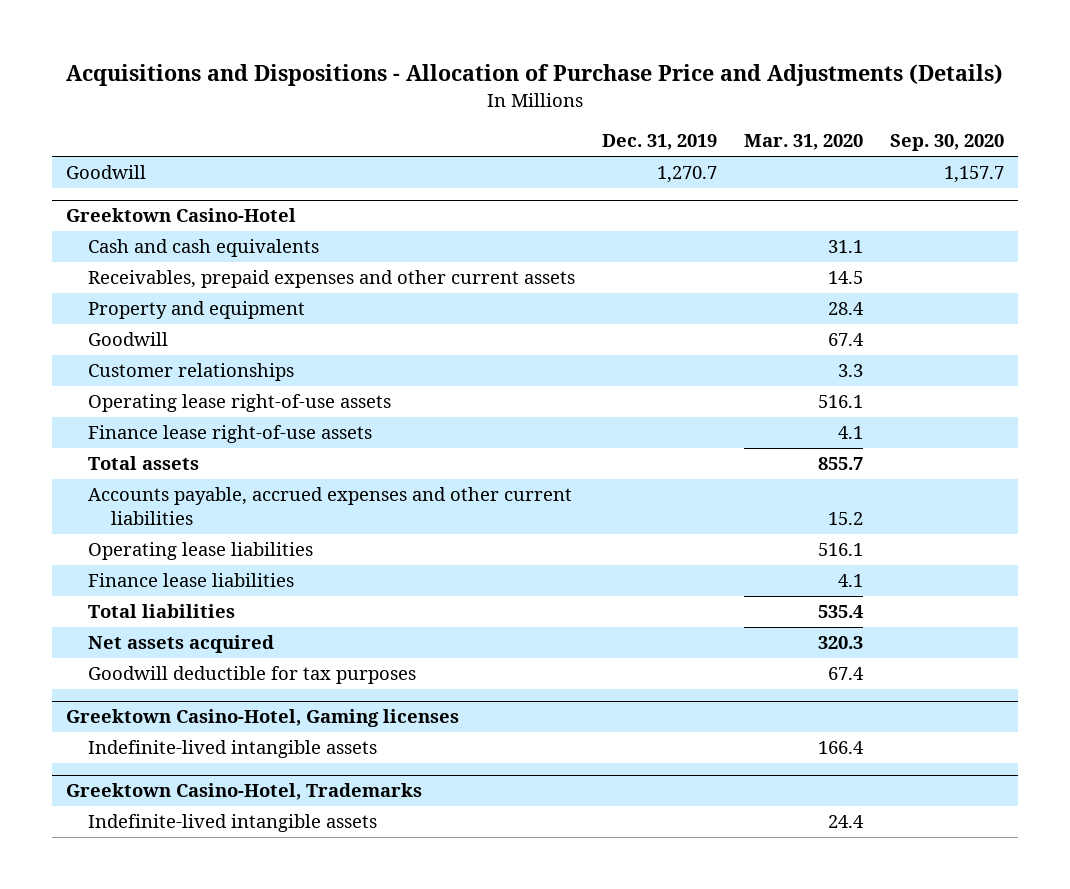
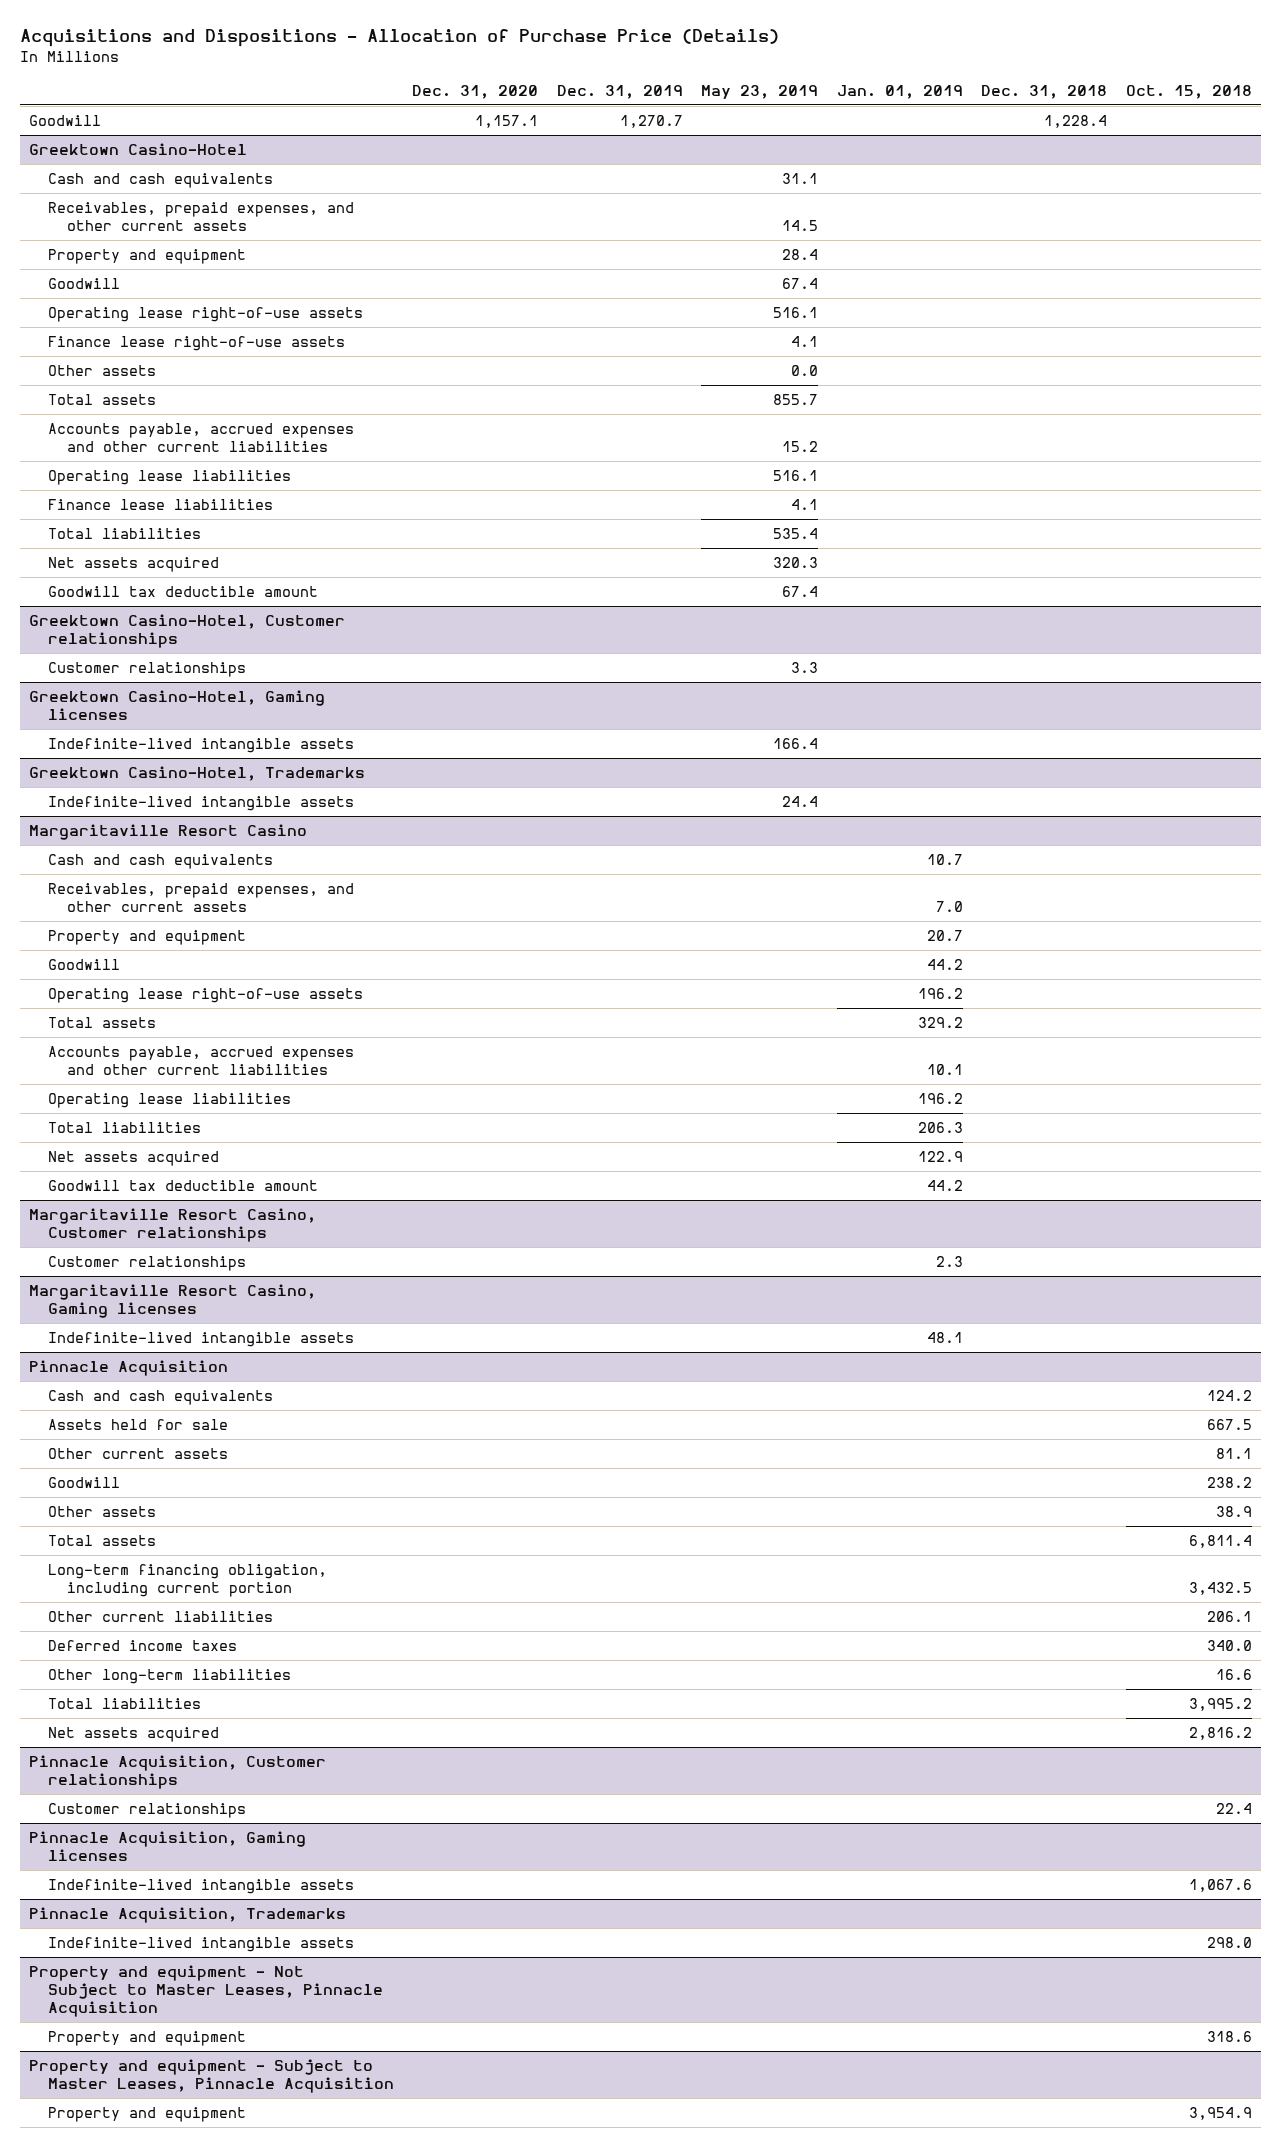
- Acquisitions and Dispositions - Allocation of Purchase Price and Adjustments (Details)
+ Acquisitions and Dispositions - Allocation of Purchase Price (Details)
- | Dec. 31, 2019 | Mar. 31, 2020 | Sep. 30, 2020
+ | Dec. 31, 2020 | Dec. 31, 2019 | May 23, 2019 | Jan. 01, 2019 | Dec. 31, 2018 | Oct. 15, 2018
@ Greektown Casino-Hotel
- Receivables, prepaid expenses and other current assets | | 14.5 |
+ Receivables, prepaid expenses, and other current assets | | | 14.5 | | |
- Customer relationships | | 3.3 |
+ Other assets | | | 0.0 | | |
- Goodwill deductible for tax purposes | | 67.4 |
+ Goodwill tax deductible amount | | | 67.4 | | |
+ Greektown Casino-Hotel, Customer relationships
+ Customer relationships | | | 3.3 | | |
+ Margaritaville Resort Casino
+ Cash and cash equivalents | | | | 10.7 | |
+ Receivables, prepaid expenses, and other current assets | | | | 7.0 | |
+ Property and equipment | | | | 20.7 | |
+ Goodwill | | | | 44.2 | |
+ Operating lease right-of-use assets | | | | 196.2 | |
+ Total assets | | | | 329.2 | |
+ Accounts payable, accrued expenses and other current liabilities | | | | 10.1 | |
+ Operating lease liabilities | | | | 196.2 | |
+ Total liabilities | | | | 206.3 | |
+ Net assets acquired | | | | 122.9 | |
+ Goodwill tax deductible amount | | | | 44.2 | |
+ Margaritaville Resort Casino, Customer relationships
+ Customer relationships | | | | 2.3 | |
+ Margaritaville Resort Casino, Gaming licenses
+ Indefinite-lived intangible assets | | | | 48.1 | |
+ Pinnacle Acquisition
+ Cash and cash equivalents | | | | | | 124.2
+ Assets held for sale | | | | | | 667.5
+ Other current assets | | | | | | 81.1
+ Goodwill | | | | | | 238.2
+ Other assets | | | | | | 38.9
+ Total assets | | | | | | 6,811.4
+ Long-term financing obligation, including current portion | | | | | | 3,432.5
+ Other current liabilities | | | | | | 206.1
+ Deferred income taxes | | | | | | 340.0
+ Other long-term liabilities | | | | | | 16.6
+ Total liabilities | | | | | | 3,995.2
+ Net assets acquired | | | | | | 2,816.2
+ Pinnacle Acquisition, Customer relationships
+ Customer relationships | | | | | | 22.4
+ Pinnacle Acquisition, Gaming licenses
+ Indefinite-lived intangible assets | | | | | | 1,067.6
+ Pinnacle Acquisition, Trademarks
+ Indefinite-lived intangible assets | | | | | | 298.0
+ Property and equipment - Not Subject to Master Leases, Pinnacle Acquisition
+ Property and equipment | | | | | | 318.6
+ Property and equipment - Subject to Master Leases, Pinnacle Acquisition
+ Property and equipment | | | | | | 3,954.9

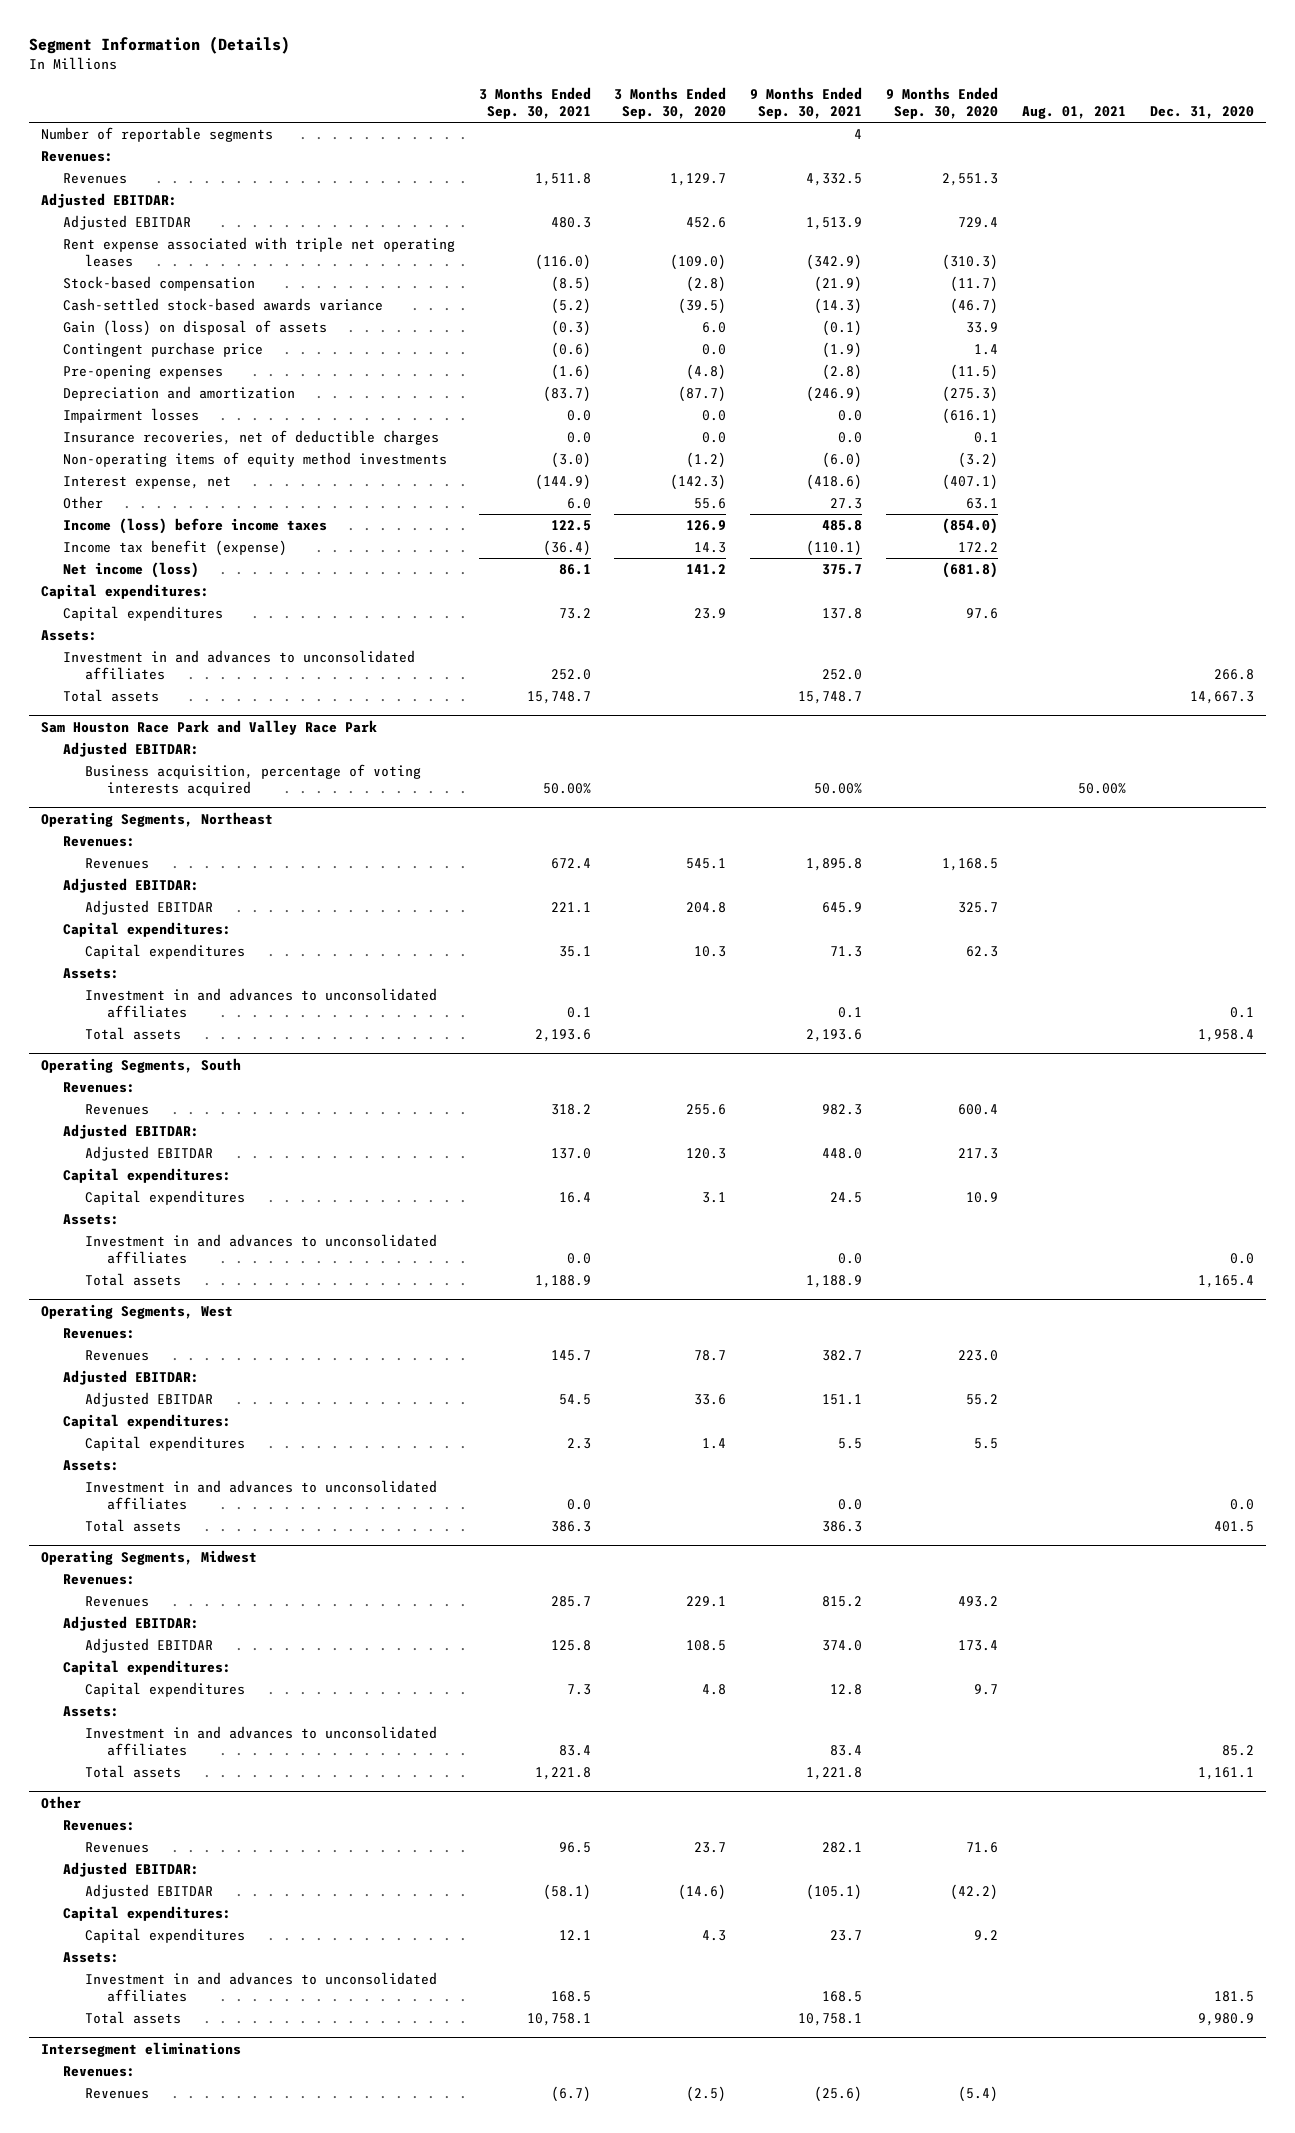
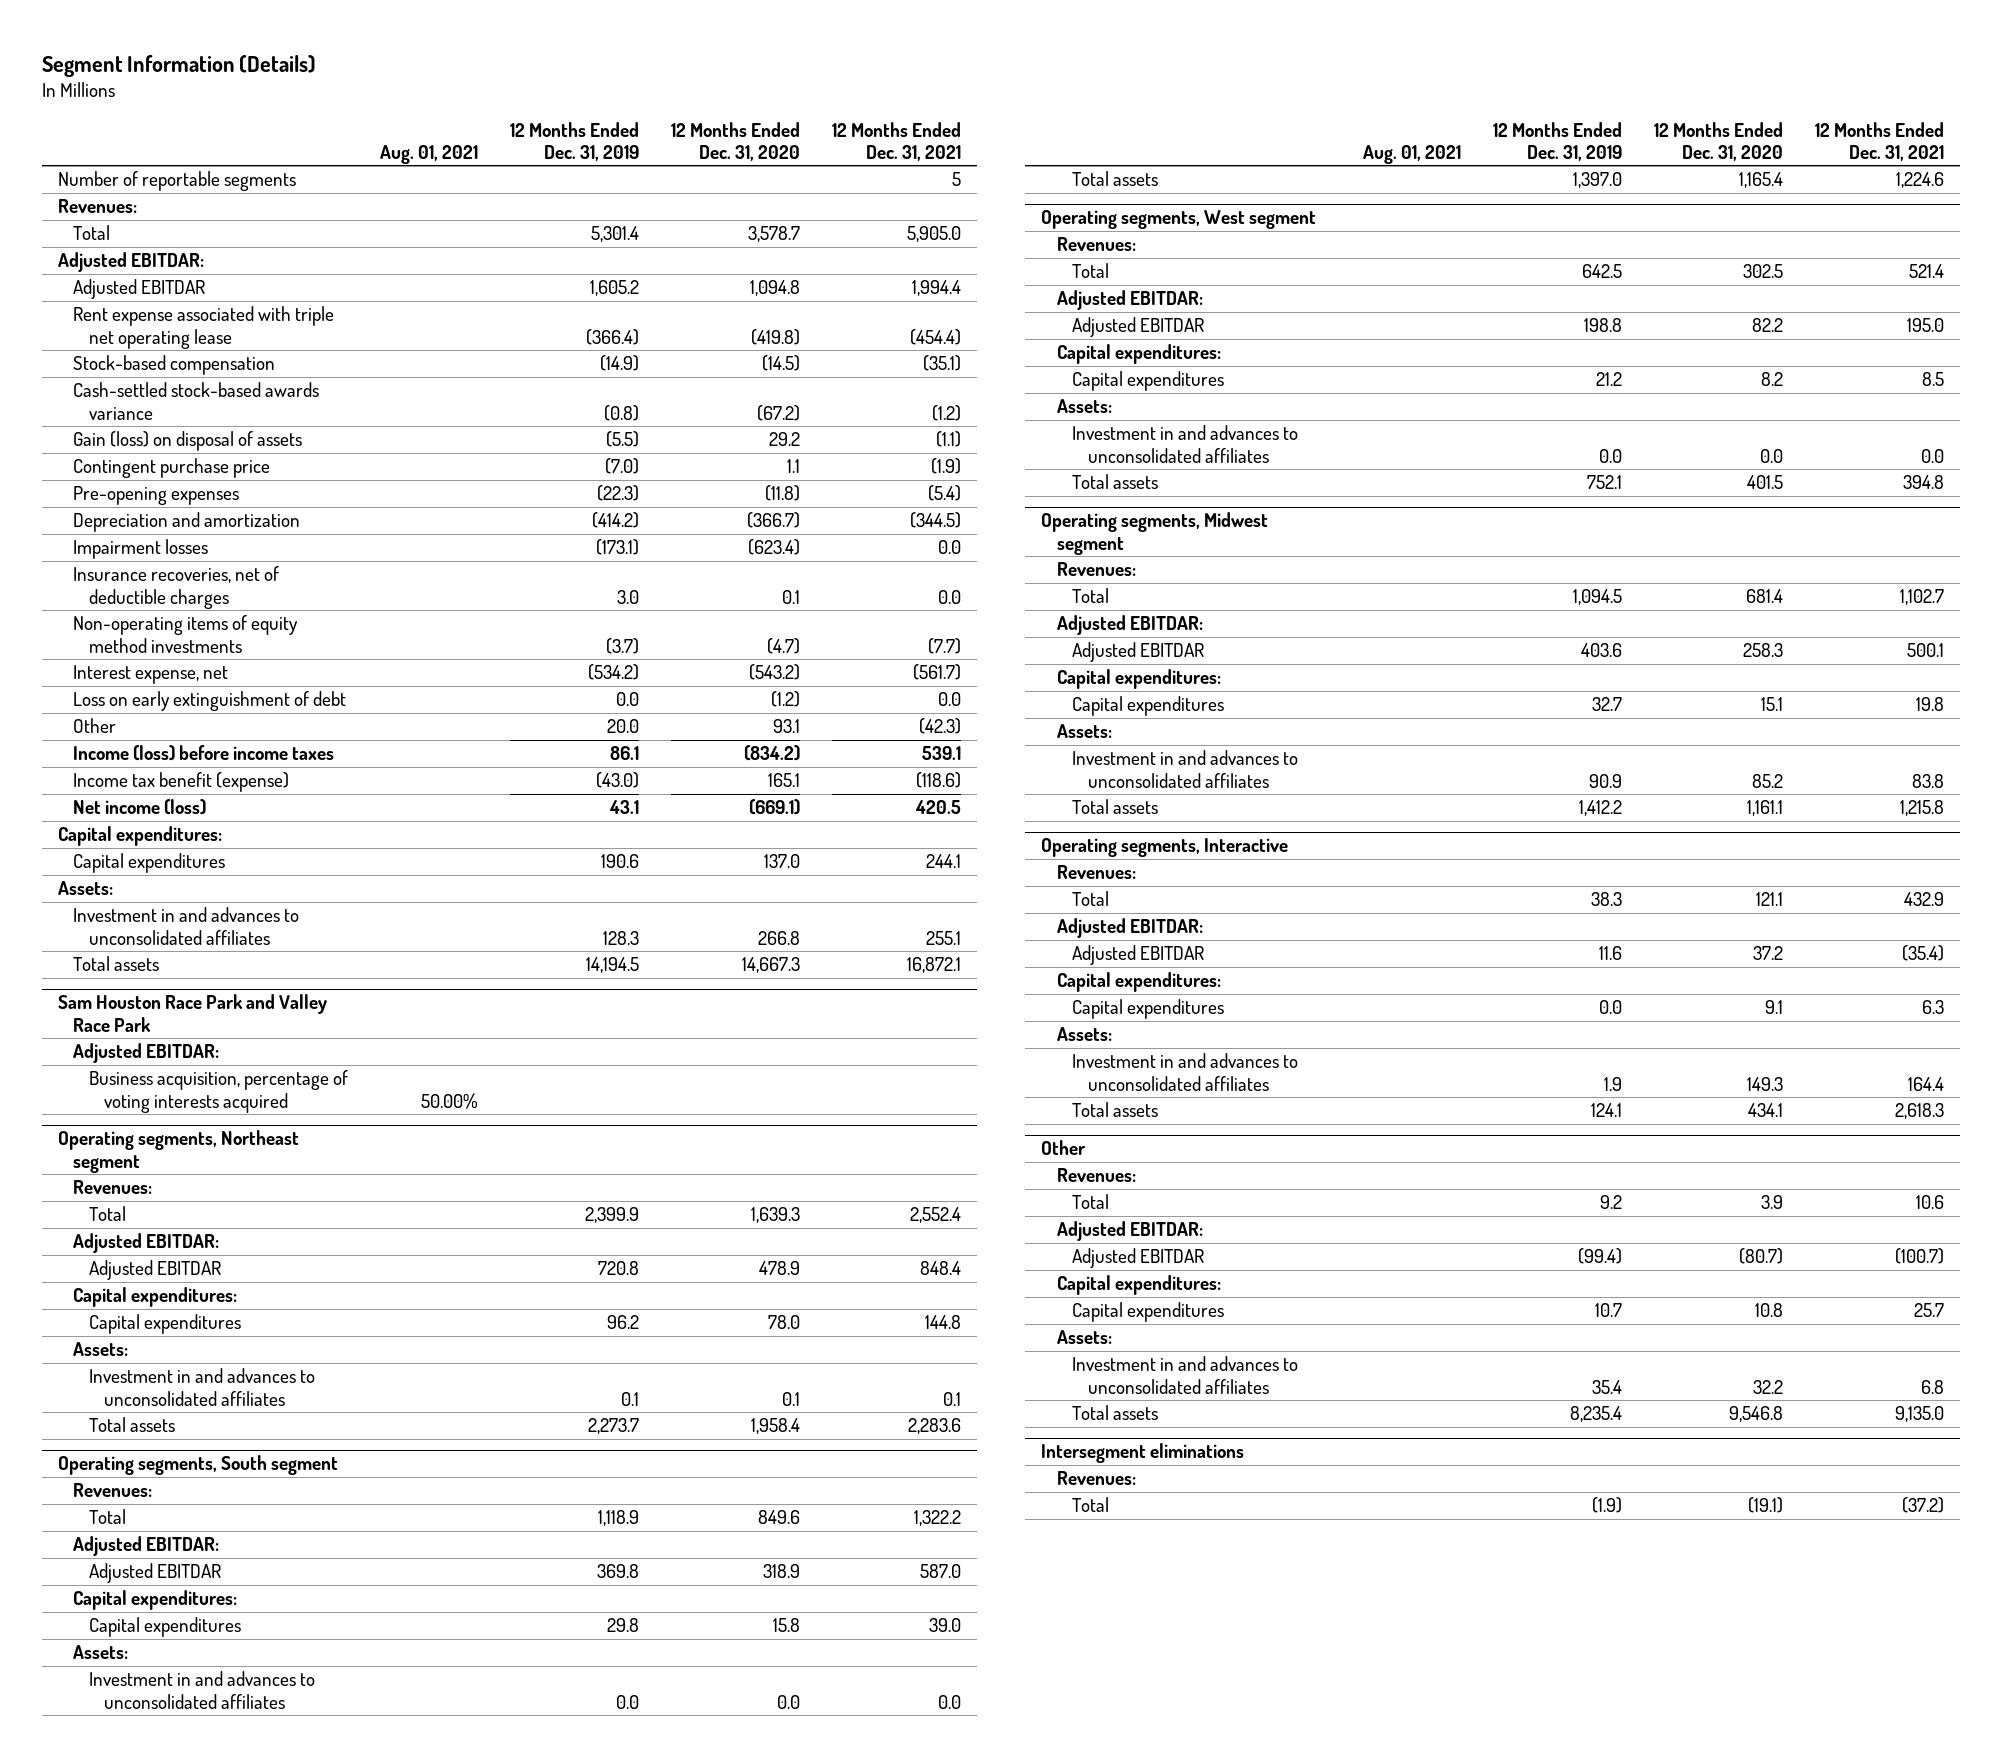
- | 3 Months Ended Sep. 30, 2021 | 3 Months Ended Sep. 30, 2020 | 9 Months Ended Sep. 30, 2021 | 9 Months Ended Sep. 30, 2020 | Aug. 01, 2021 | Dec. 31, 2020
+ | Aug. 01, 2021 | 12 Months Ended Dec. 31, 2019 | 12 Months Ended Dec. 31, 2020 | 12 Months Ended Dec. 31, 2021
- Revenues | 1,511.8 | 1,129.7 | 4,332.5 | 2,551.3 | |
+ Total | | 5,301.4 | 3,578.7 | 5,905.0
- Rent expense associated with triple net operating leases | (116.0) | (109.0) | (342.9) | (310.3) | |
+ Rent expense associated with triple net operating lease | | (366.4) | (419.8) | (454.4)
+ Loss on early extinguishment of debt | | 0.0 | (1.2) | 0.0
- Operating Segments, Northeast
+ Operating segments, Northeast segment
- Revenues | 672.4 | 545.1 | 1,895.8 | 1,168.5 | |
+ Total | | 2,399.9 | 1,639.3 | 2,552.4
- Operating Segments, South
+ Operating segments, South segment
- Revenues | 318.2 | 255.6 | 982.3 | 600.4 | |
+ Total | | 1,118.9 | 849.6 | 1,322.2
- Operating Segments, West
+ Operating segments, West segment
- Revenues | 145.7 | 78.7 | 382.7 | 223.0 | |
+ Total | | 642.5 | 302.5 | 521.4
- Operating Segments, Midwest
+ Operating segments, Midwest segment
- Revenues | 285.7 | 229.1 | 815.2 | 493.2 | |
+ Total | | 1,094.5 | 681.4 | 1,102.7
+ Operating segments, Interactive
+ Revenues:
+ Total | | 38.3 | 121.1 | 432.9
+ Adjusted EBITDAR:
+ Adjusted EBITDAR | | 11.6 | 37.2 | (35.4)
+ Capital expenditures:
+ Capital expenditures | | 0.0 | 9.1 | 6.3
+ Assets:
+ Investment in and advances to unconsolidated affiliates | | 1.9 | 149.3 | 164.4
+ Total assets | | 124.1 | 434.1 | 2,618.3
@ Other
- Revenues | 96.5 | 23.7 | 282.1 | 71.6 | |
+ Total | | 9.2 | 3.9 | 10.6
@ Intersegment eliminations
- Revenues | (6.7) | (2.5) | (25.6) | (5.4) | |
+ Total | | (1.9) | (19.1) | (37.2)

